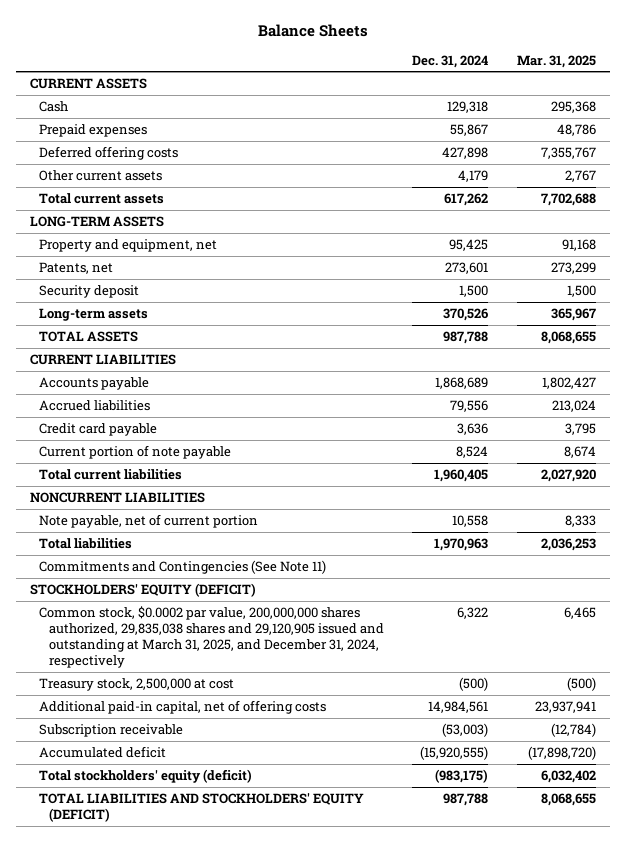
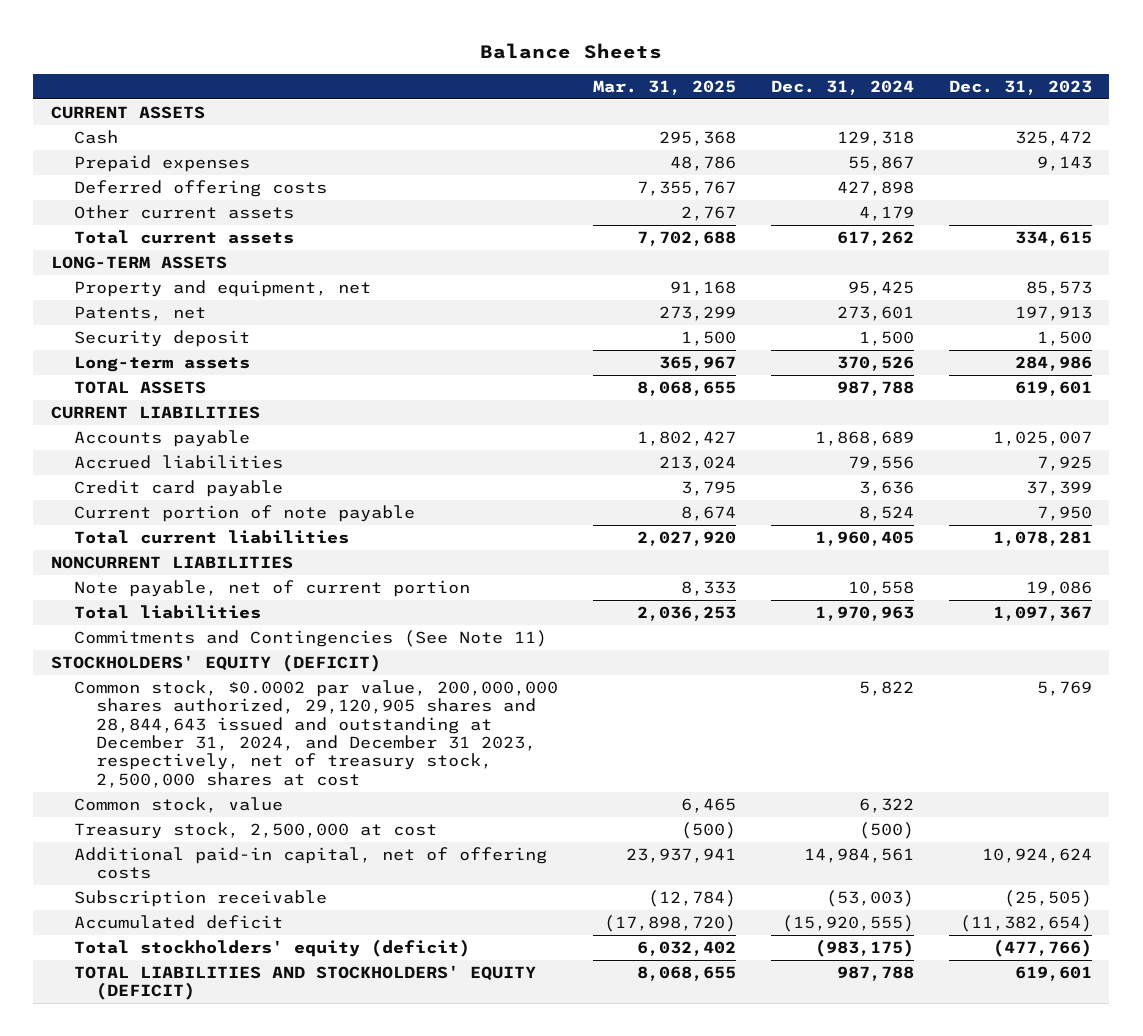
- | Dec. 31, 2024 | Mar. 31, 2025
+ | Mar. 31, 2025 | Dec. 31, 2024 | Dec. 31, 2023
- Common stock, $0.0002 par value, 200,000,000 shares authorized, 29,835,038 shares and 29,120,905 issued and outstanding at March 31, 2025, and December 31, 2024, respectively | 6,322 | 6,465
+ Common stock, $0.0002 par value, 200,000,000 shares authorized, 29,120,905 shares and 28,844,643 issued and outstanding at December 31, 2024, and December 31 2023, respectively, net of treasury stock, 2,500,000 shares at cost | | 5,822 | 5,769
+ Common stock, value | 6,465 | 6,322 |

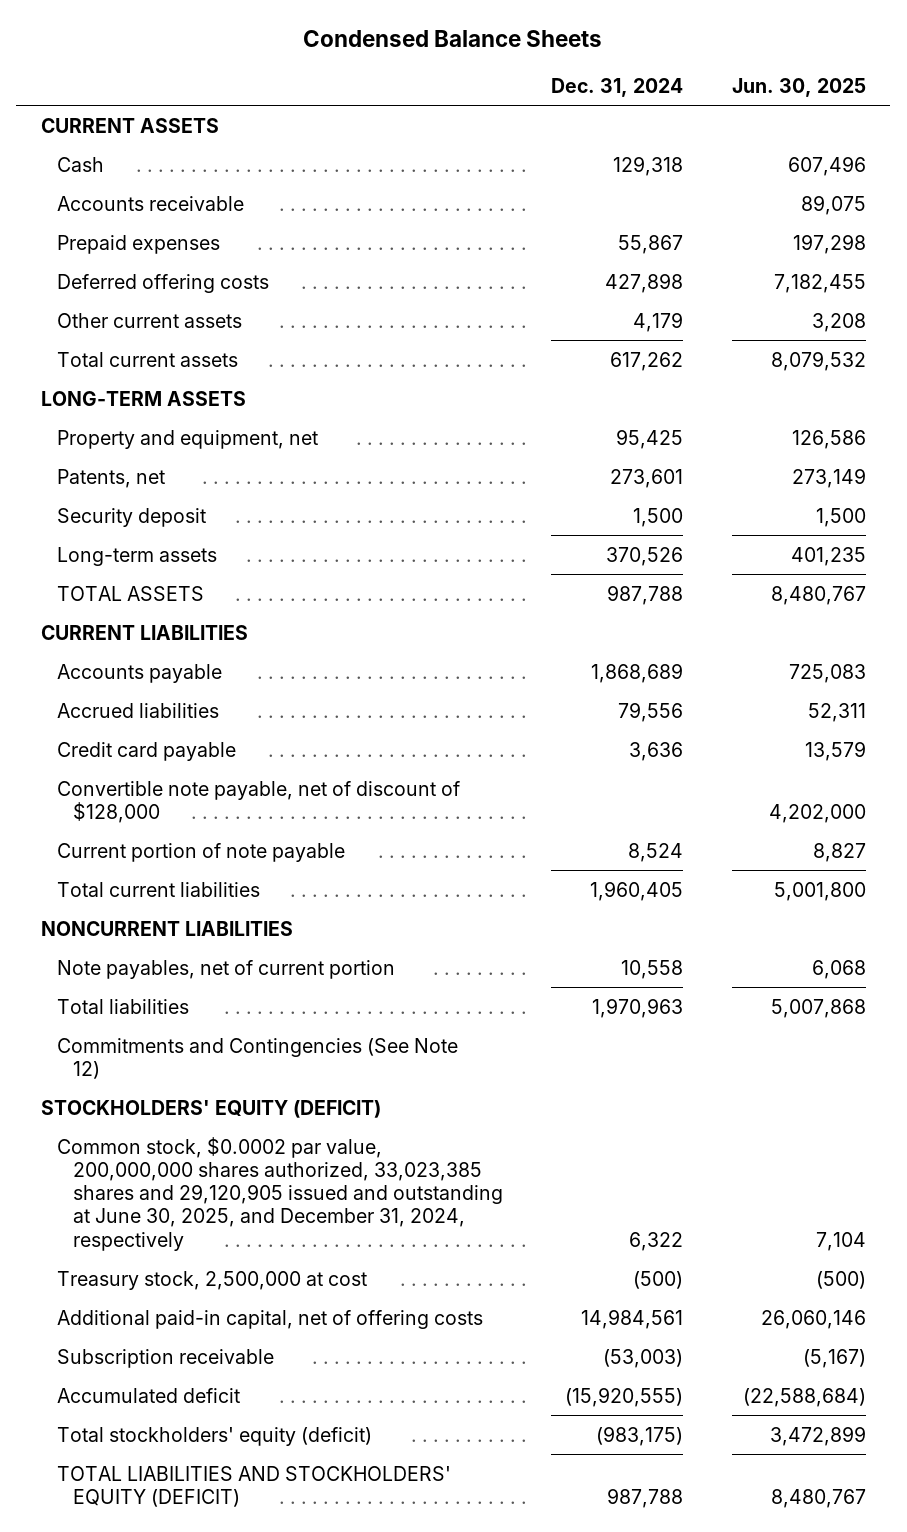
- Balance Sheets
+ Condensed Balance Sheets
- | Mar. 31, 2025 | Dec. 31, 2024 | Dec. 31, 2023
+ | Dec. 31, 2024 | Jun. 30, 2025
+ Accounts receivable | | 89,075
+ Convertible note payable, net of discount of $128,000 | | 4,202,000
- Note payable, net of current portion | 8,333 | 10,558 | 19,086
+ Note payables, net of current portion | 10,558 | 6,068
- Commitments and Contingencies (See Note 11)
+ Commitments and Contingencies (See Note 12)
- Common stock, $0.0002 par value, 200,000,000 shares authorized, 29,120,905 shares and 28,844,643 issued and outstanding at December 31, 2024, and December 31 2023, respectively, net of treasury stock, 2,500,000 shares at cost | | 5,822 | 5,769
- Common stock, value | 6,465 | 6,322 |
+ Common stock, $0.0002 par value, 200,000,000 shares authorized, 33,023,385 shares and 29,120,905 issued and outstanding at June 30, 2025, and December 31, 2024, respectively | 6,322 | 7,104

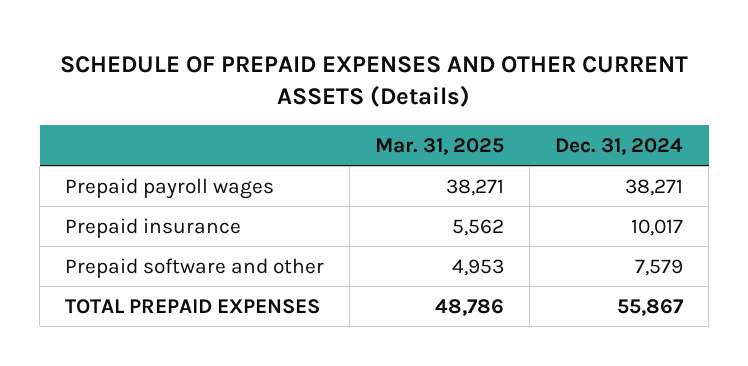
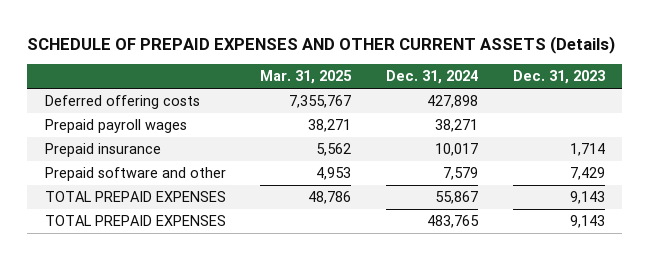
- | Mar. 31, 2025 | Dec. 31, 2024
+ | Mar. 31, 2025 | Dec. 31, 2024 | Dec. 31, 2023
+ Deferred offering costs | 7,355,767 | 427,898 |
+ TOTAL PREPAID EXPENSES | | 483,765 | 9,143

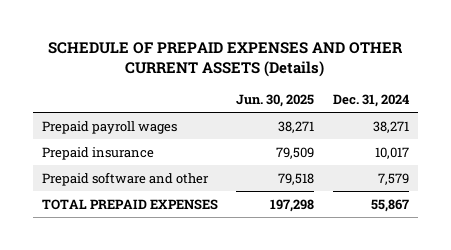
- | Mar. 31, 2025 | Dec. 31, 2024 | Dec. 31, 2023
+ | Jun. 30, 2025 | Dec. 31, 2024
- Deferred offering costs | 7,355,767 | 427,898 |
- TOTAL PREPAID EXPENSES | | 483,765 | 9,143

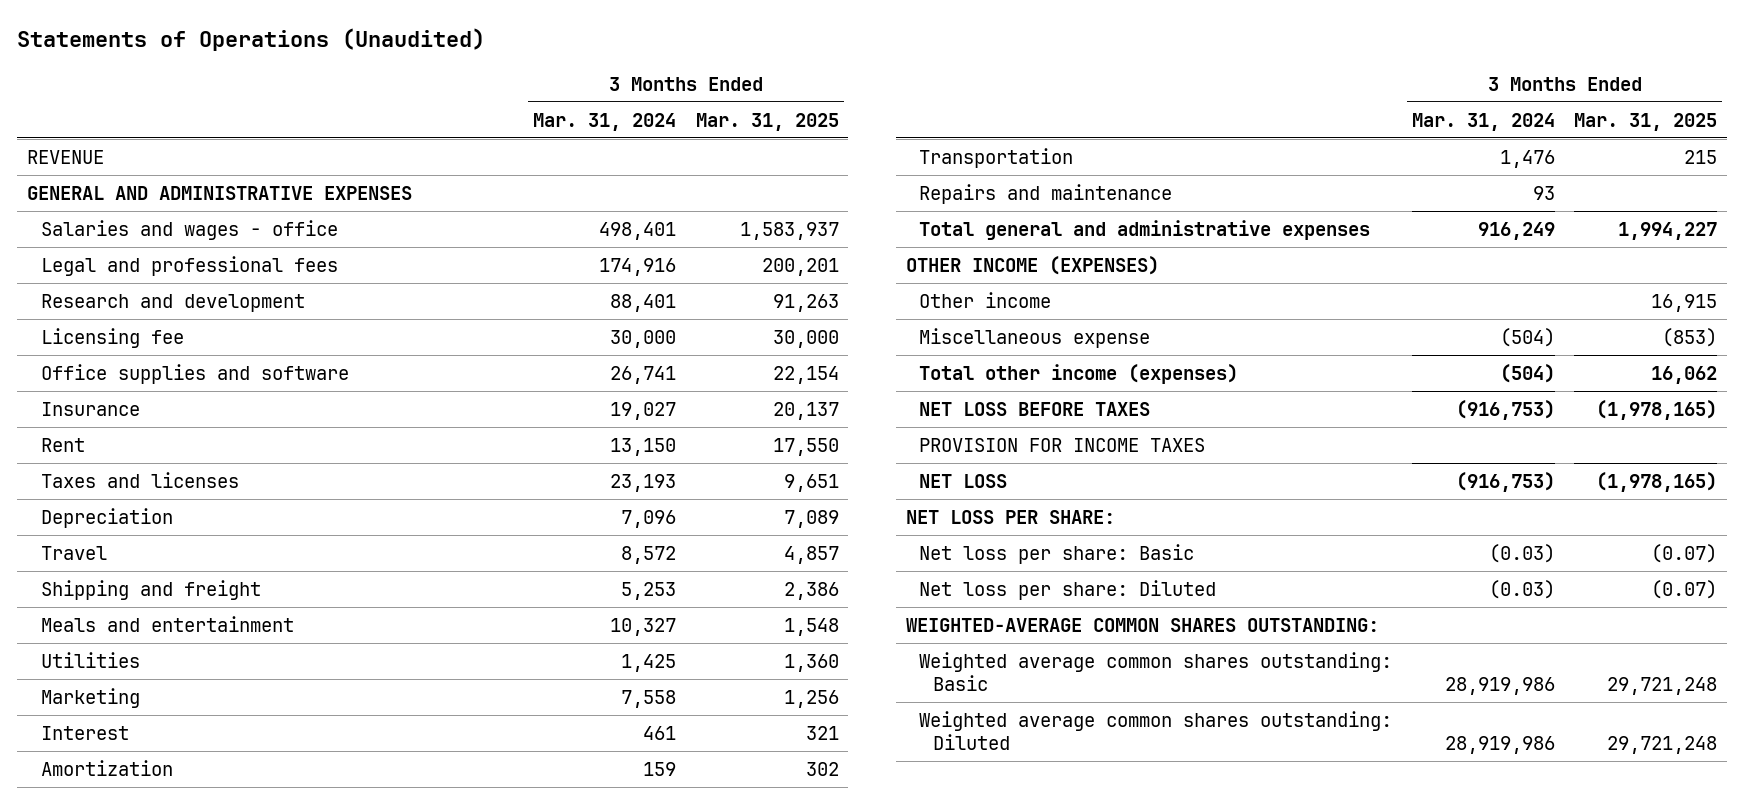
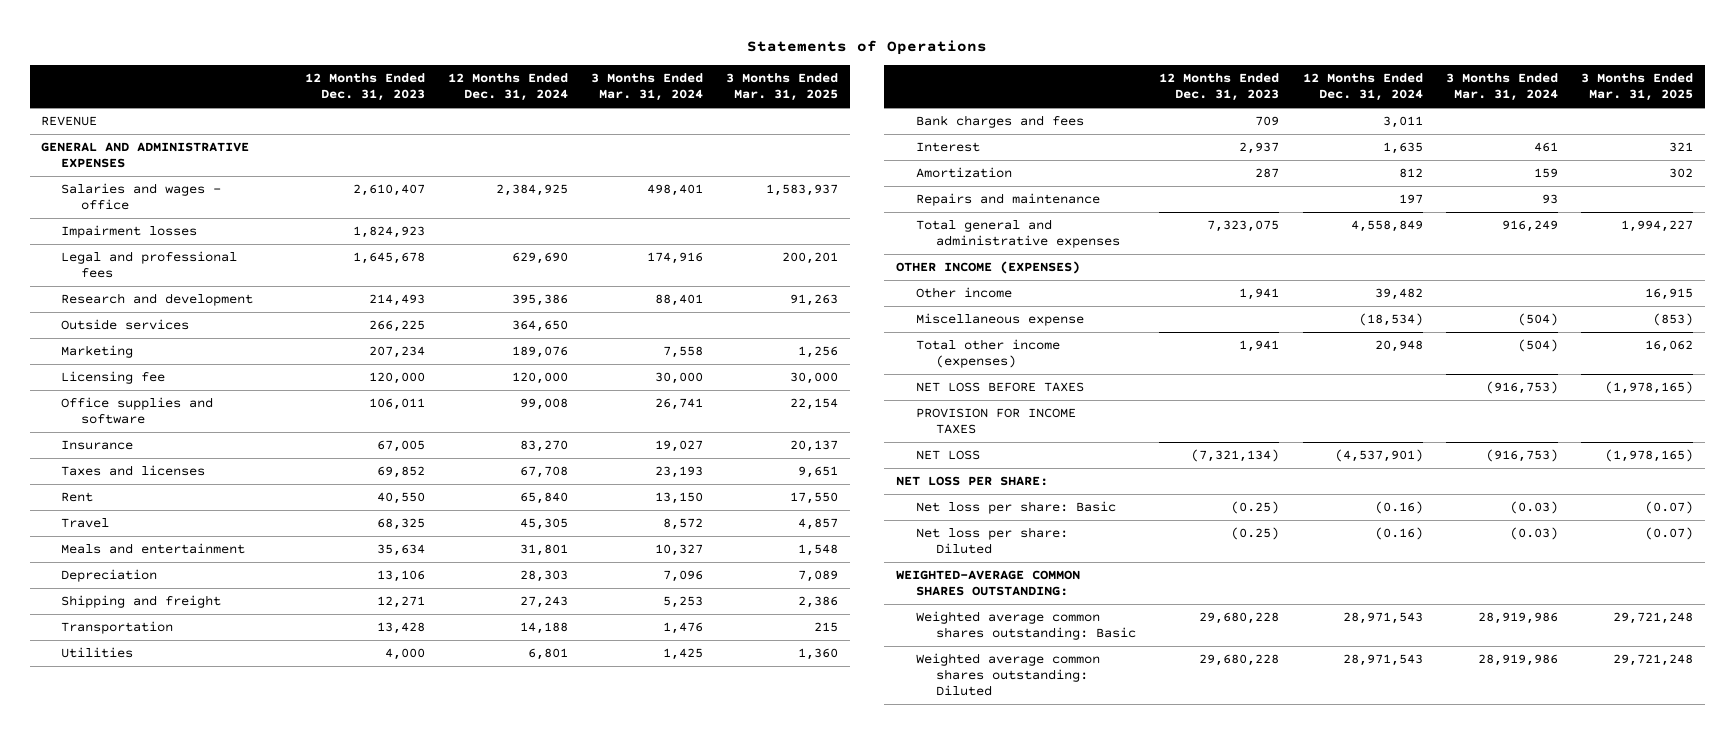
- Statements of Operations (Unaudited)
+ Statements of Operations
- | 3 Months Ended Mar. 31, 2024 | 3 Months Ended Mar. 31, 2025
+ | 12 Months Ended Dec. 31, 2023 | 12 Months Ended Dec. 31, 2024 | 3 Months Ended Mar. 31, 2024 | 3 Months Ended Mar. 31, 2025
+ Impairment losses | 1,824,923 | | |
+ Outside services | 266,225 | 364,650 | |
moved up: Marketing | 207,234 | 189,076 | 7,558 | 1,256
moved down: Rent | 40,550 | 65,840 | 13,150 | 17,550
moved down: Depreciation | 13,106 | 28,303 | 7,096 | 7,089
moved down: Shipping and freight | 12,271 | 27,243 | 5,253 | 2,386
moved up: Transportation | 13,428 | 14,188 | 1,476 | 215
+ Bank charges and fees | 709 | 3,011 | |

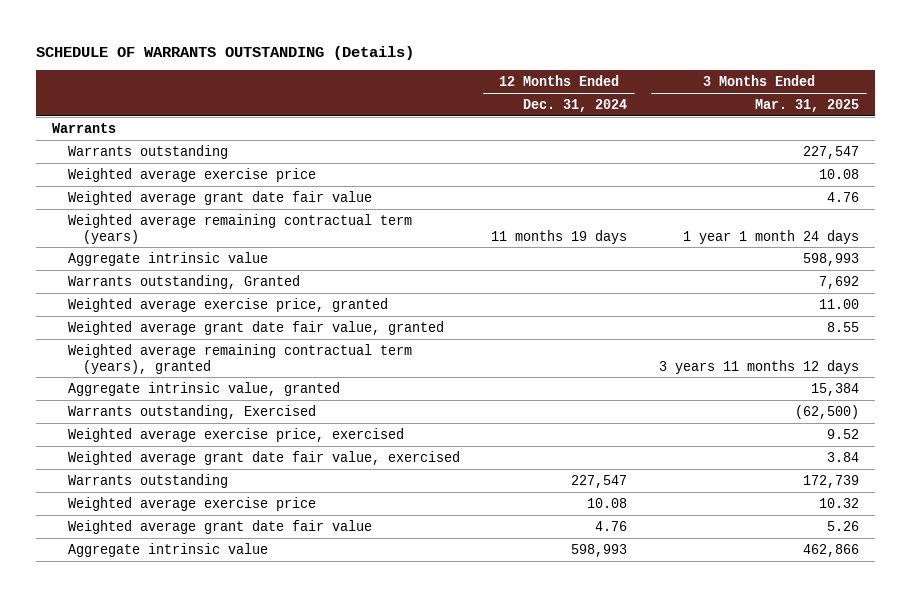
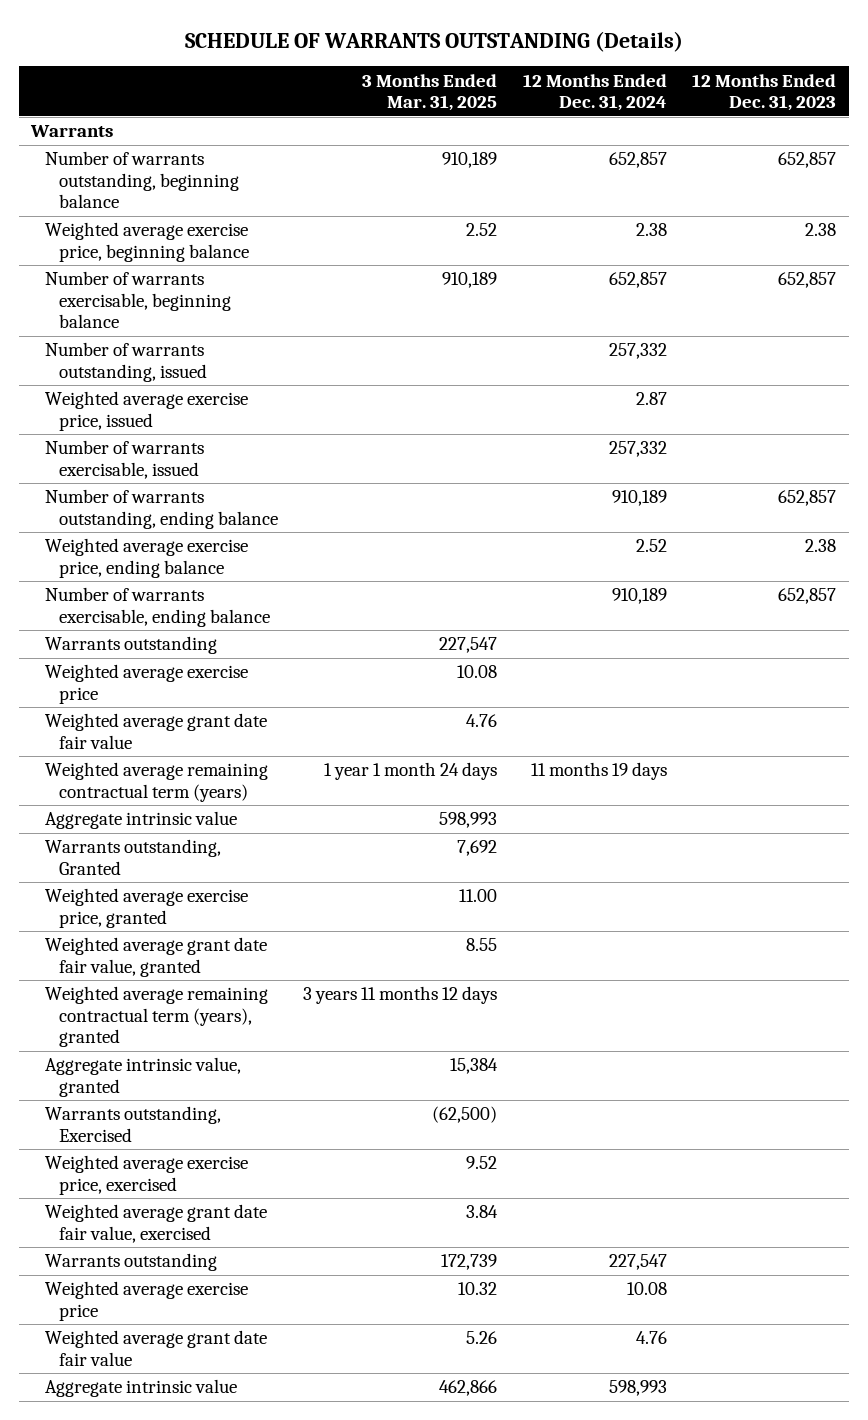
- | 12 Months Ended Dec. 31, 2024 | 3 Months Ended Mar. 31, 2025
+ | 3 Months Ended Mar. 31, 2025 | 12 Months Ended Dec. 31, 2024 | 12 Months Ended Dec. 31, 2023
+ Number of warrants outstanding, beginning balance | 910,189 | 652,857 | 652,857
+ Weighted average exercise price, beginning balance | 2.52 | 2.38 | 2.38
+ Number of warrants exercisable, beginning balance | 910,189 | 652,857 | 652,857
+ Number of warrants outstanding, issued | | 257,332 |
+ Weighted average exercise price, issued | | 2.87 |
+ Number of warrants exercisable, issued | | 257,332 |
+ Number of warrants outstanding, ending balance | | 910,189 | 652,857
+ Weighted average exercise price, ending balance | | 2.52 | 2.38
+ Number of warrants exercisable, ending balance | | 910,189 | 652,857

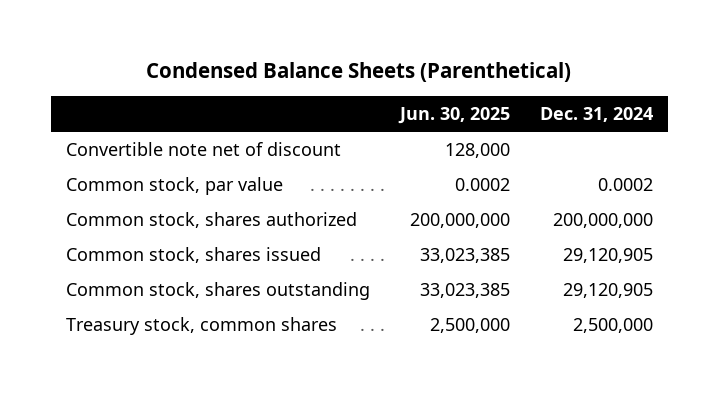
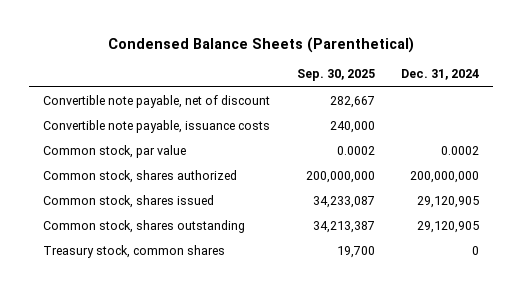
- | Jun. 30, 2025 | Dec. 31, 2024
+ | Sep. 30, 2025 | Dec. 31, 2024
- Convertible note net of discount | 128,000 |
+ Convertible note payable, net of discount | 282,667 |
+ Convertible note payable, issuance costs | 240,000 |
- Treasury stock, common shares | 2,500,000 | 2,500,000
+ Treasury stock, common shares | 19,700 | 0

